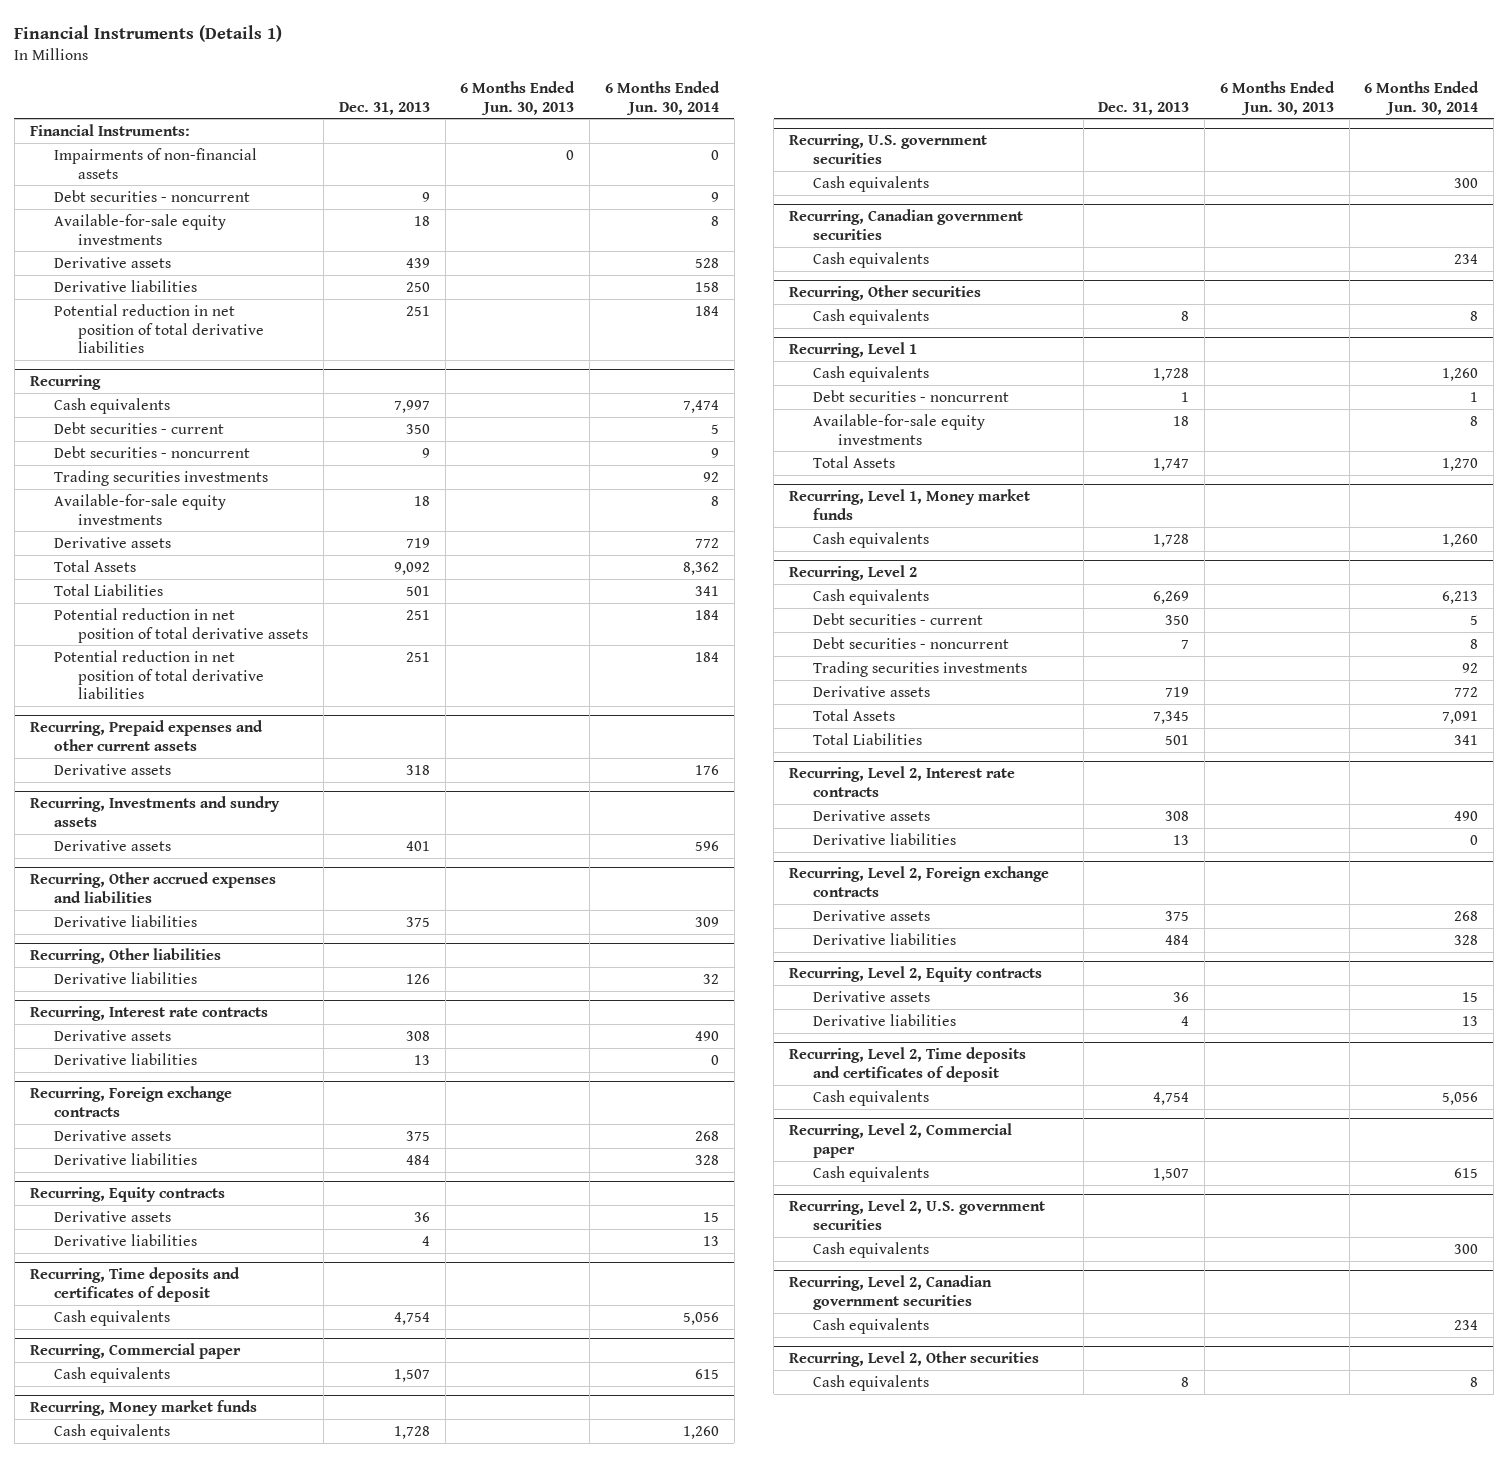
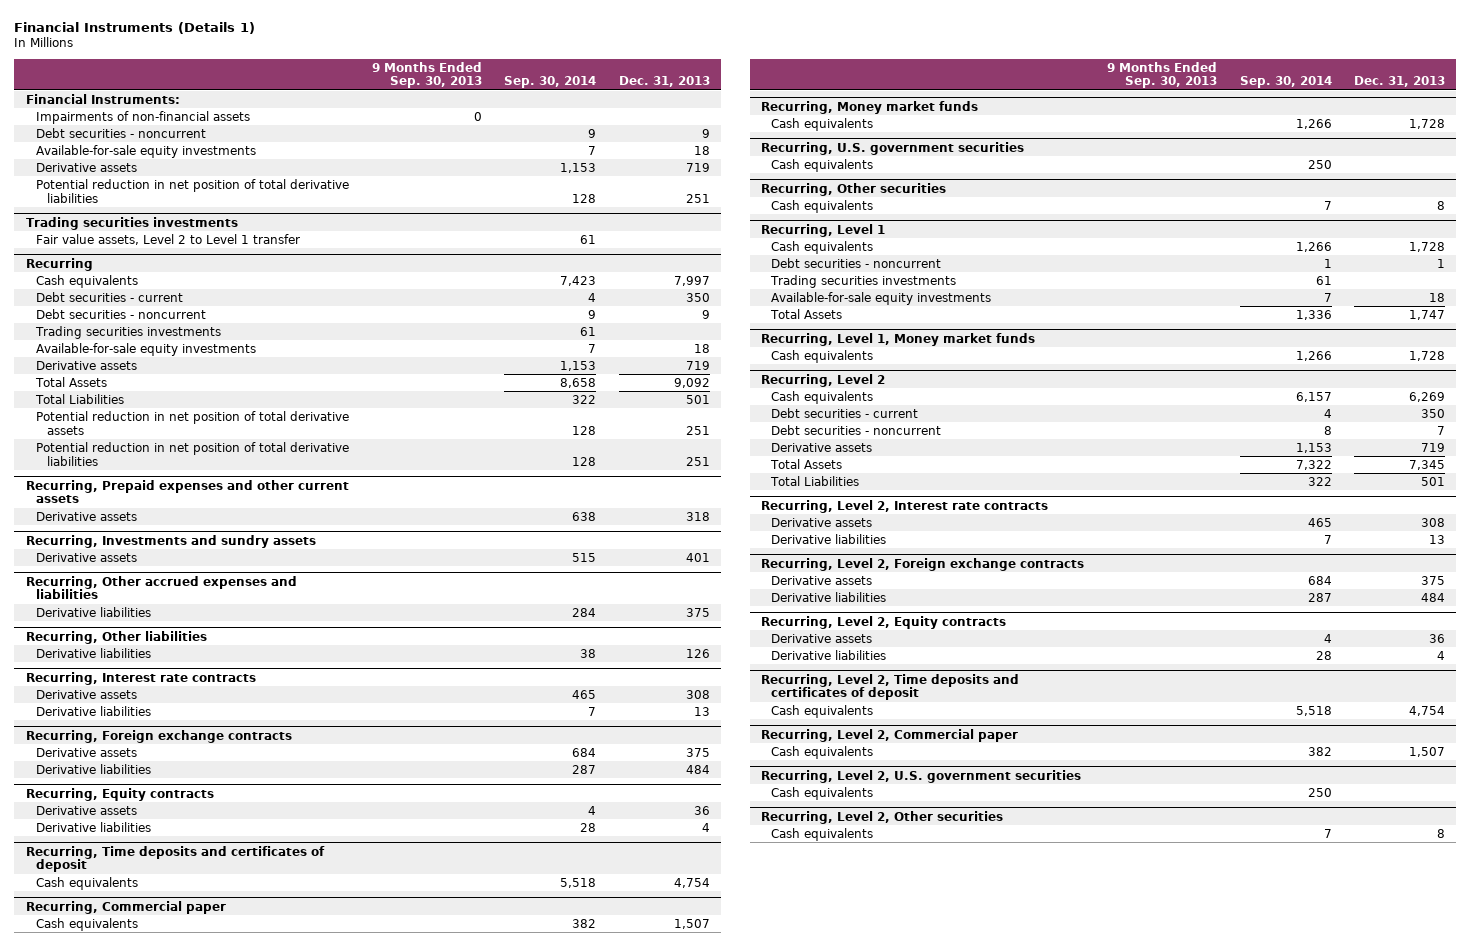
- | Dec. 31, 2013 | 6 Months Ended Jun. 30, 2013 | 6 Months Ended Jun. 30, 2014
+ | 9 Months Ended Sep. 30, 2013 | Sep. 30, 2014 | Dec. 31, 2013
- Derivative assets | 439 | | 528
- Derivative liabilities | 250 | | 158
+ Derivative assets | | 1,153 | 719
+ Trading securities investments
+ Fair value assets, Level 2 to Level 1 transfer | | 61 |
- Recurring, Canadian government securities
- Cash equivalents | | | 234
@ Recurring, Level 1
+ Trading securities investments | | 61 |
@ Recurring, Level 2
- Trading securities investments | | | 92
- Recurring, Level 2, Canadian government securities
- Cash equivalents | | | 234

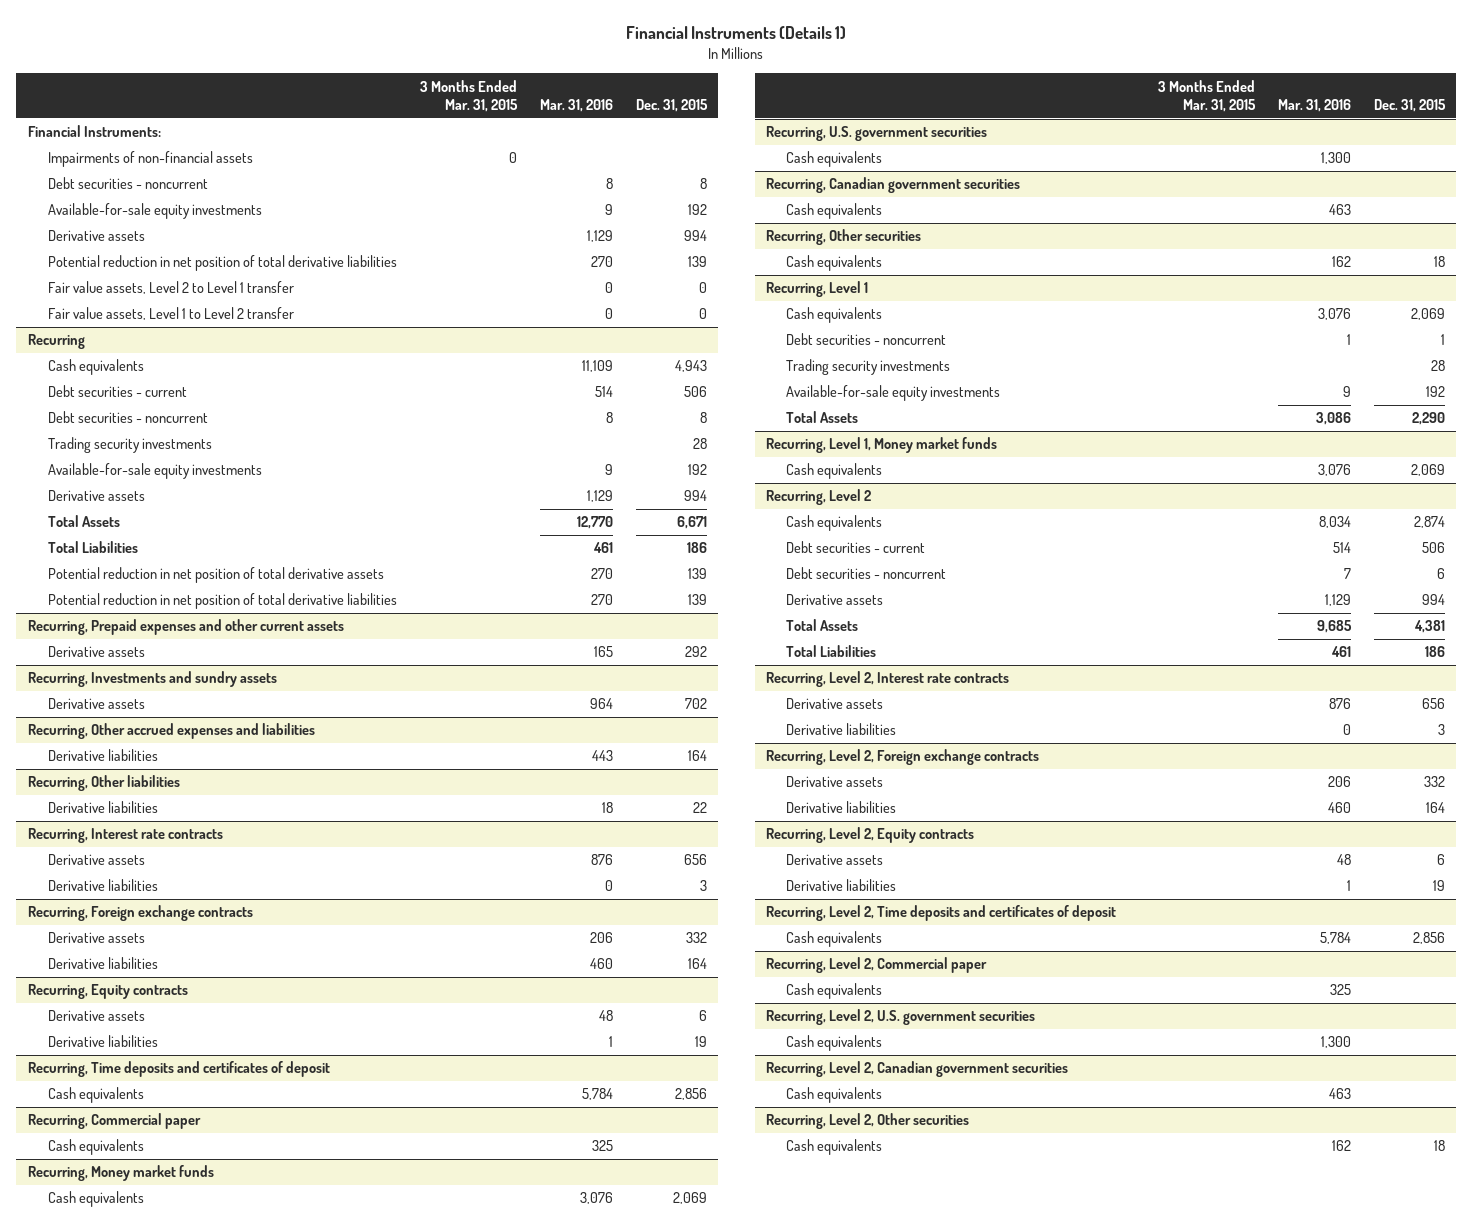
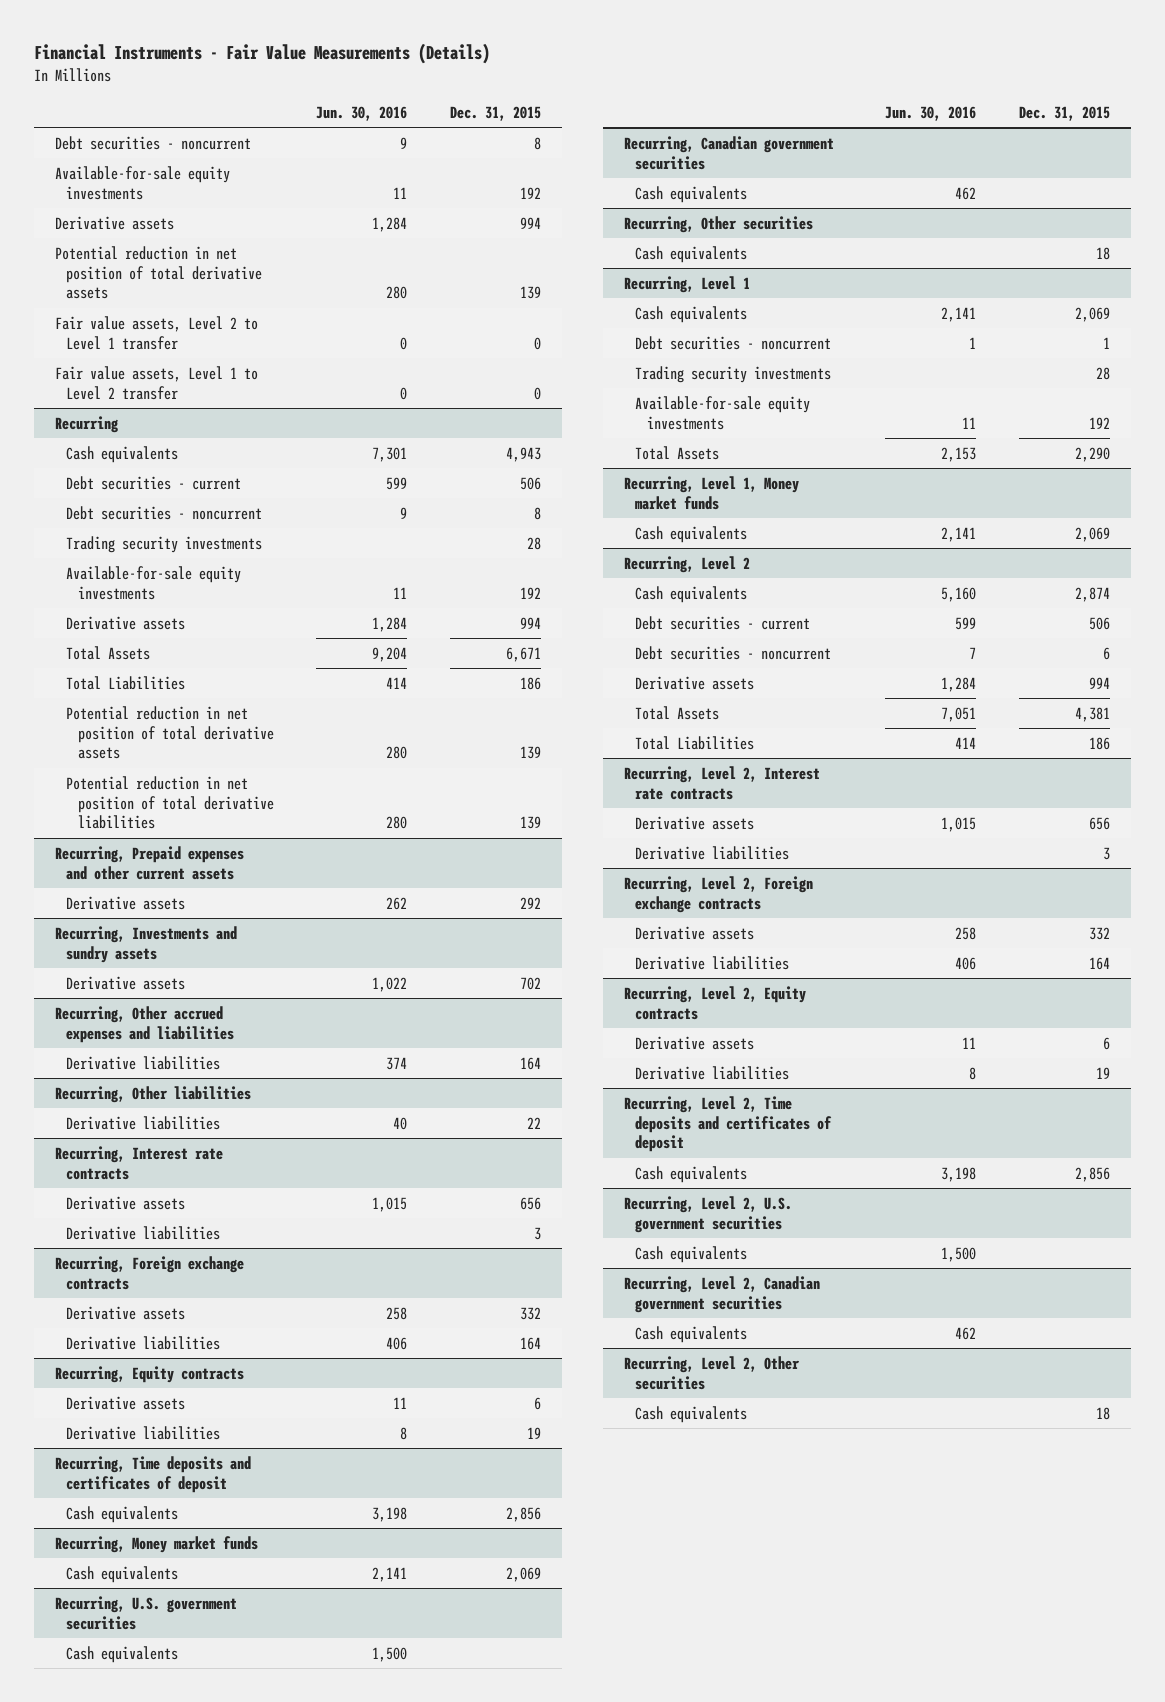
- Financial Instruments (Details 1)
+ Financial Instruments - Fair Value Measurements (Details)
- | 3 Months Ended Mar. 31, 2015 | Mar. 31, 2016 | Dec. 31, 2015
+ | Jun. 30, 2016 | Dec. 31, 2015
- Financial Instruments:
- Impairments of non-financial assets | 0 | |
- Potential reduction in net position of total derivative liabilities | | 270 | 139
+ Potential reduction in net position of total derivative assets | 280 | 139
- Recurring, Commercial paper
- Cash equivalents | | 325 |
- Recurring, Level 2, Commercial paper
- Cash equivalents | | 325 |

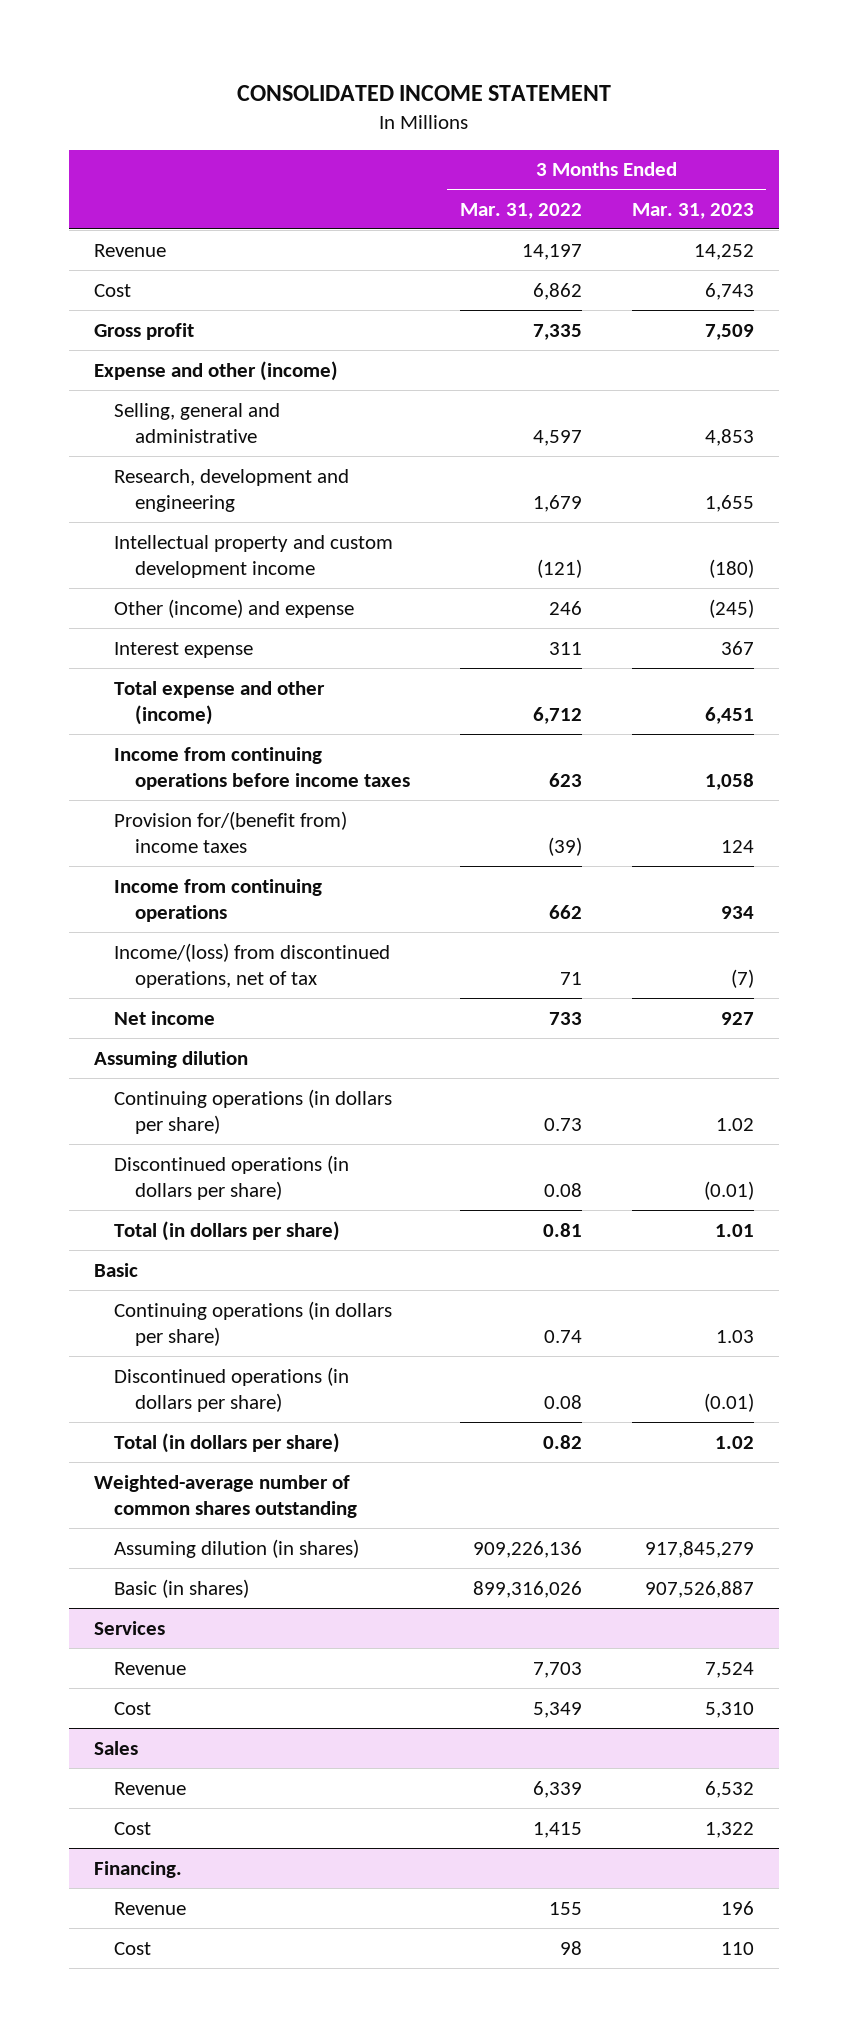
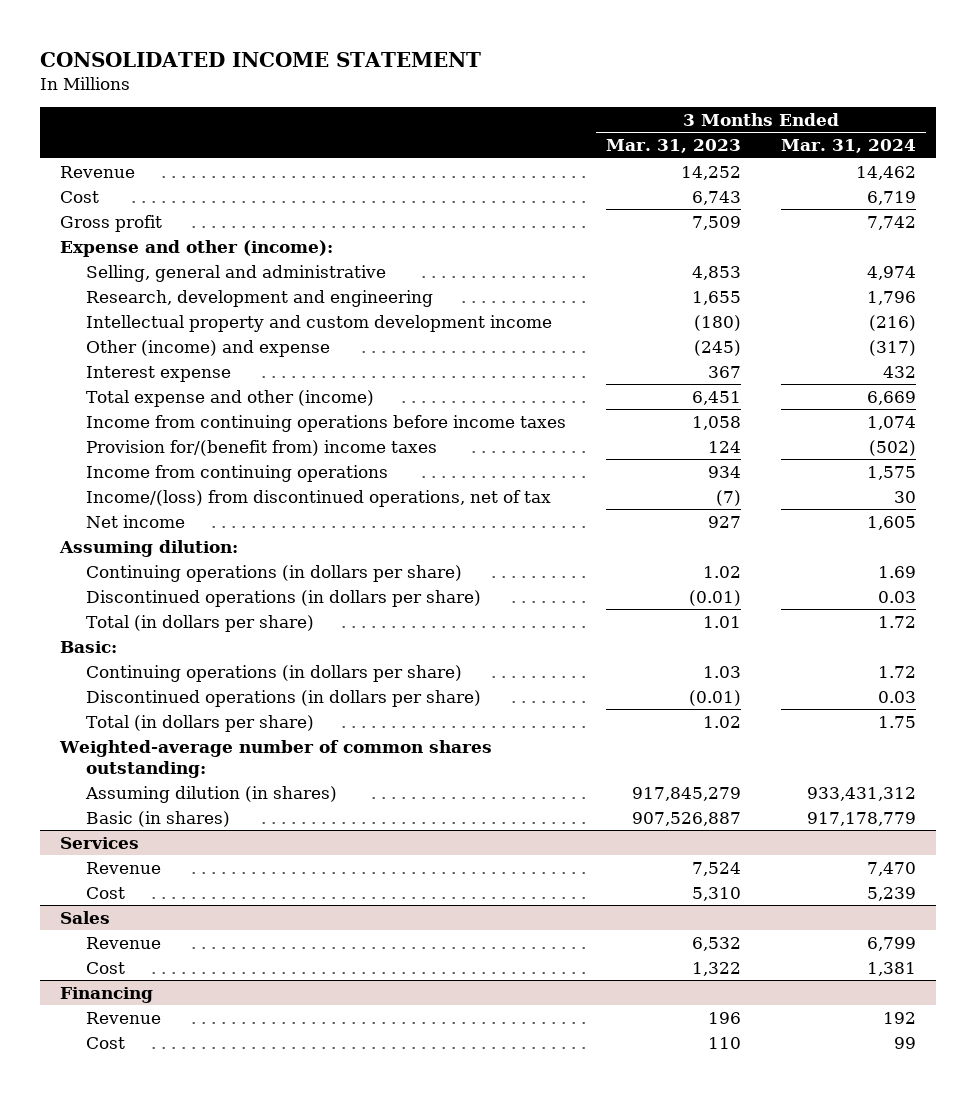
- | 3 Months Ended Mar. 31, 2022 | 3 Months Ended Mar. 31, 2023
+ | 3 Months Ended Mar. 31, 2023 | 3 Months Ended Mar. 31, 2024
- Expense and other (income)
+ Expense and other (income):
- Assuming dilution
+ Assuming dilution:
- Basic
+ Basic:
- Weighted-average number of common shares outstanding
+ Weighted-average number of common shares outstanding:
- Financing.
+ Financing

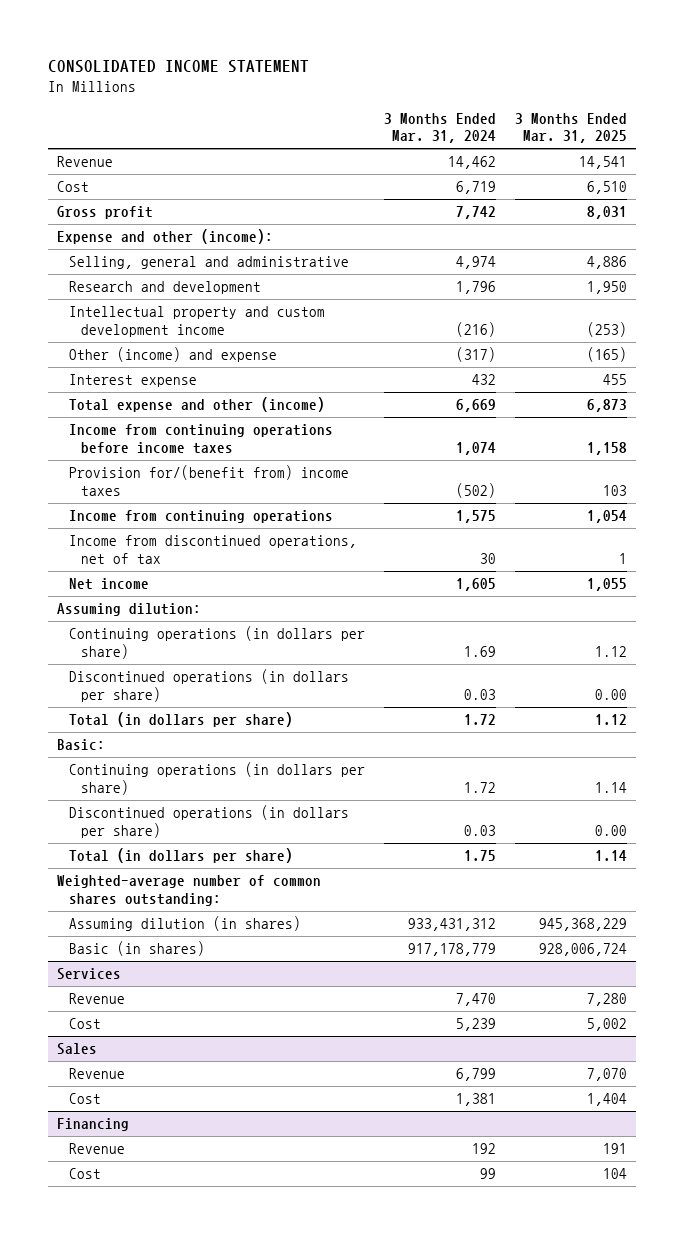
- | 3 Months Ended Mar. 31, 2023 | 3 Months Ended Mar. 31, 2024
+ | 3 Months Ended Mar. 31, 2024 | 3 Months Ended Mar. 31, 2025
- Research, development and engineering | 1,655 | 1,796
+ Research and development | 1,796 | 1,950
- Income/(loss) from discontinued operations, net of tax | (7) | 30
+ Income from discontinued operations, net of tax | 30 | 1

